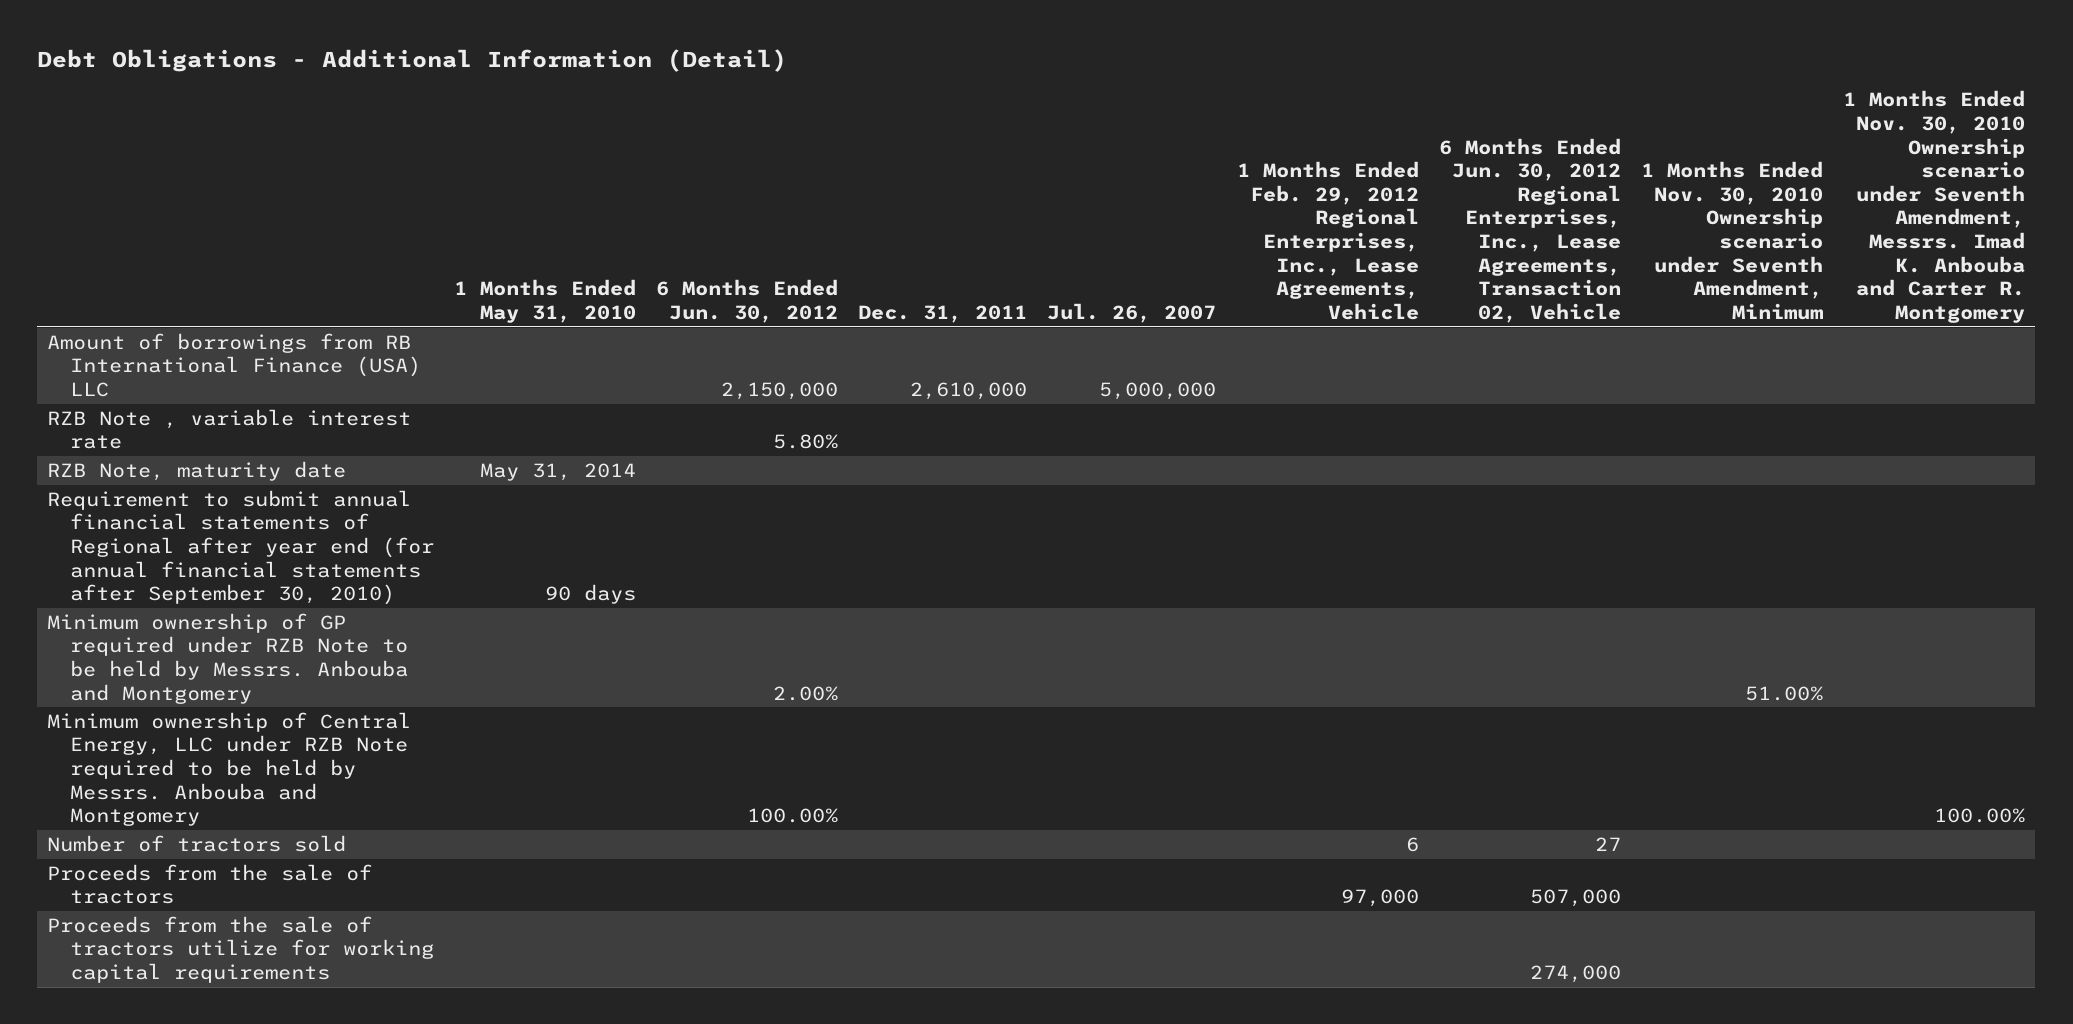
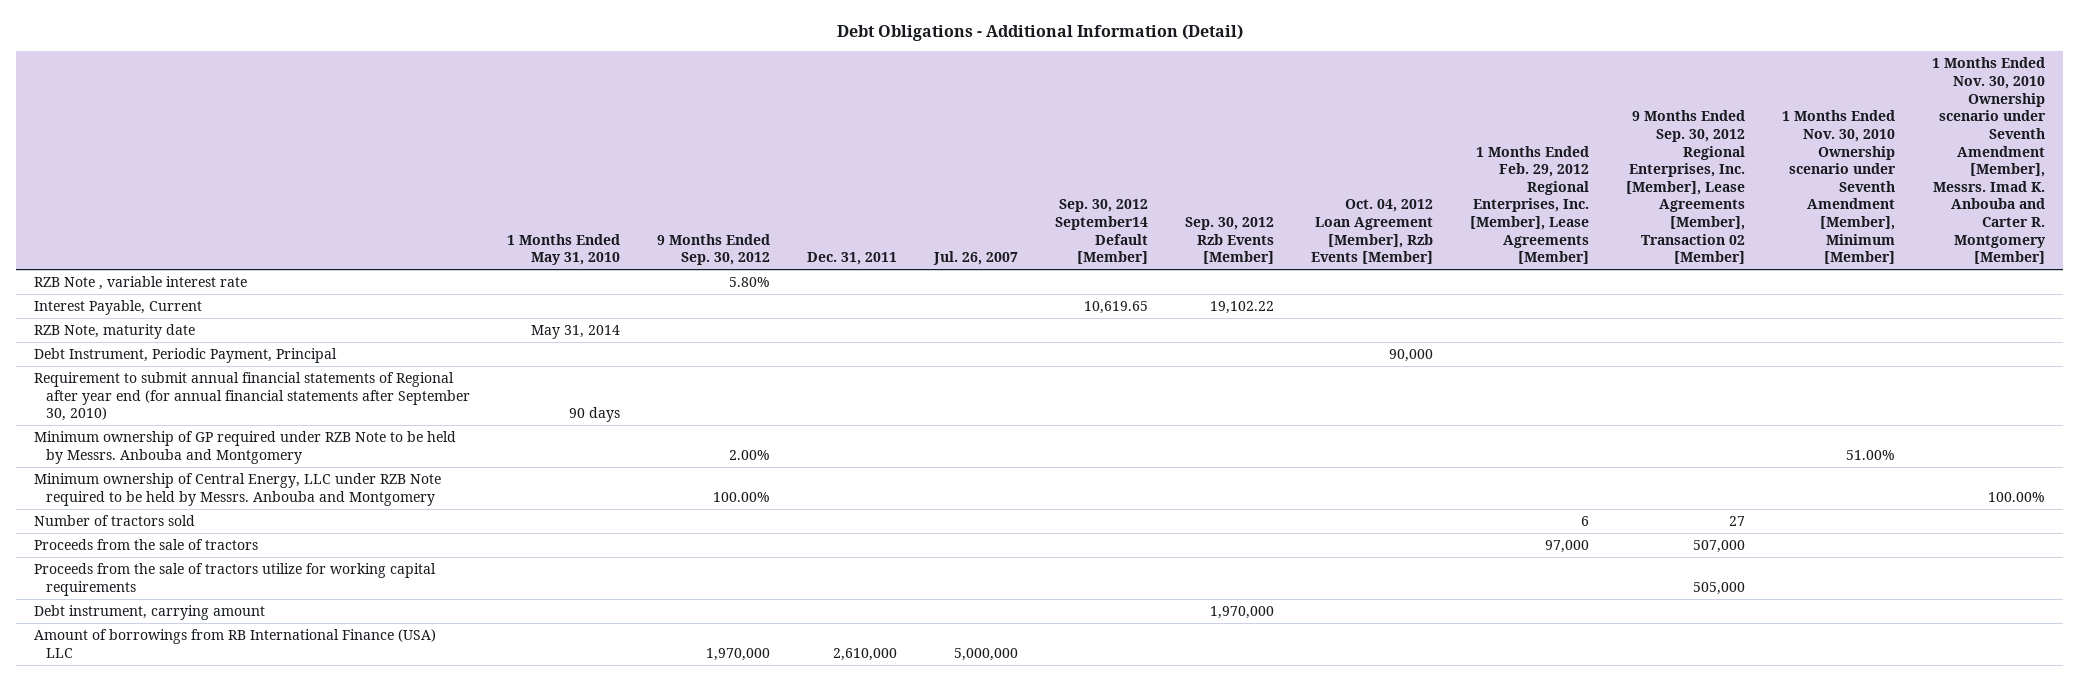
- | 1 Months Ended May 31, 2010 | 6 Months Ended Jun. 30, 2012 | Dec. 31, 2011 | Jul. 26, 2007 | 1 Months Ended Feb. 29, 2012 Regional Enterprises, Inc., Lease Agreements, Vehicle | 6 Months Ended Jun. 30, 2012 Regional Enterprises, Inc., Lease Agreements, Transaction 02, Vehicle | 1 Months Ended Nov. 30, 2010 Ownership scenario under Seventh Amendment, Minimum | 1 Months Ended Nov. 30, 2010 Ownership scenario under Seventh Amendment, Messrs. Imad K. Anbouba and Carter R. Montgomery
+ | 1 Months Ended May 31, 2010 | 9 Months Ended Sep. 30, 2012 | Dec. 31, 2011 | Jul. 26, 2007 | Sep. 30, 2012 September14 Default [Member] | Sep. 30, 2012 Rzb Events [Member] | Oct. 04, 2012 Loan Agreement [Member], Rzb Events [Member] | 1 Months Ended Feb. 29, 2012 Regional Enterprises, Inc. [Member], Lease Agreements [Member] | 9 Months Ended Sep. 30, 2012 Regional Enterprises, Inc. [Member], Lease Agreements [Member], Transaction 02 [Member] | 1 Months Ended Nov. 30, 2010 Ownership scenario under Seventh Amendment [Member], Minimum [Member] | 1 Months Ended Nov. 30, 2010 Ownership scenario under Seventh Amendment [Member], Messrs. Imad K. Anbouba and Carter R. Montgomery [Member]
+ Interest Payable, Current | | | | | 10,619.65 | 19,102.22 | | | | |
+ Debt Instrument, Periodic Payment, Principal | | | | | | | 90,000 | | | |
+ Debt instrument, carrying amount | | | | | | 1,970,000 | | | | |
moved down: Amount of borrowings from RB International Finance (USA) LLC | | 1,970,000 | 2,610,000 | 5,000,000 | | | | | | |

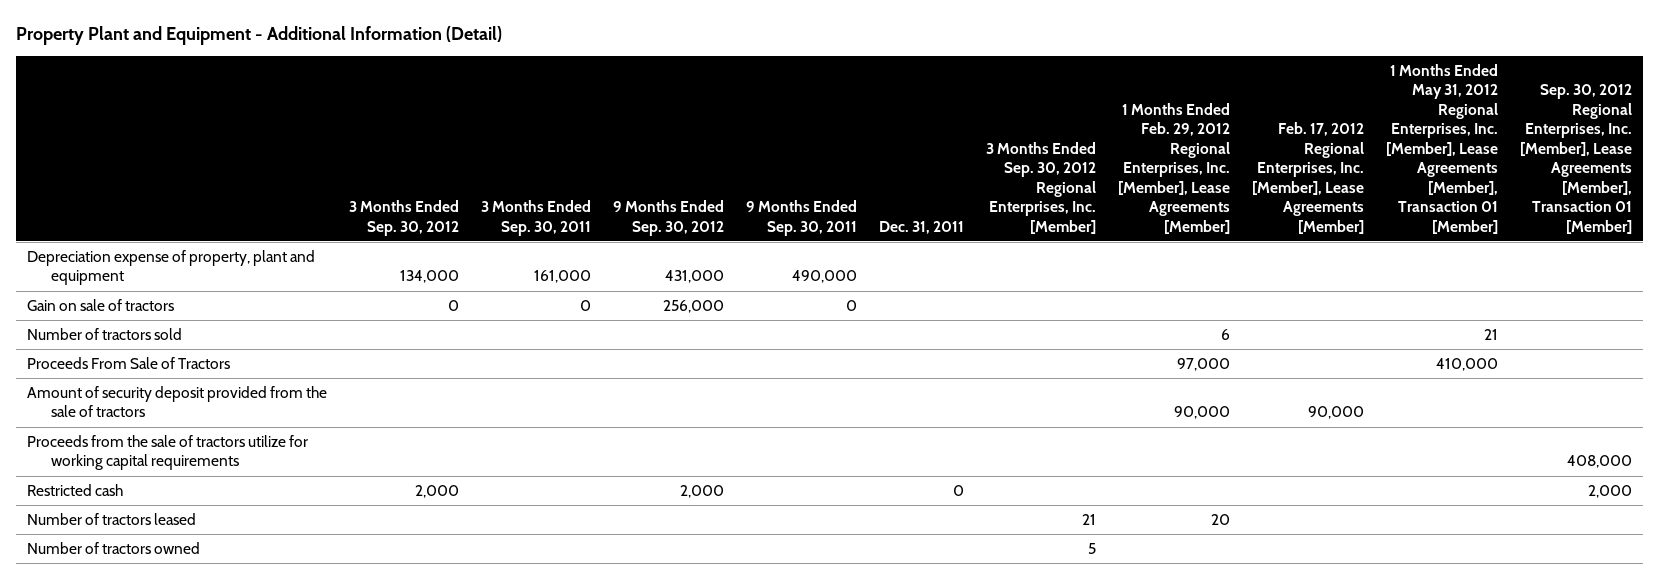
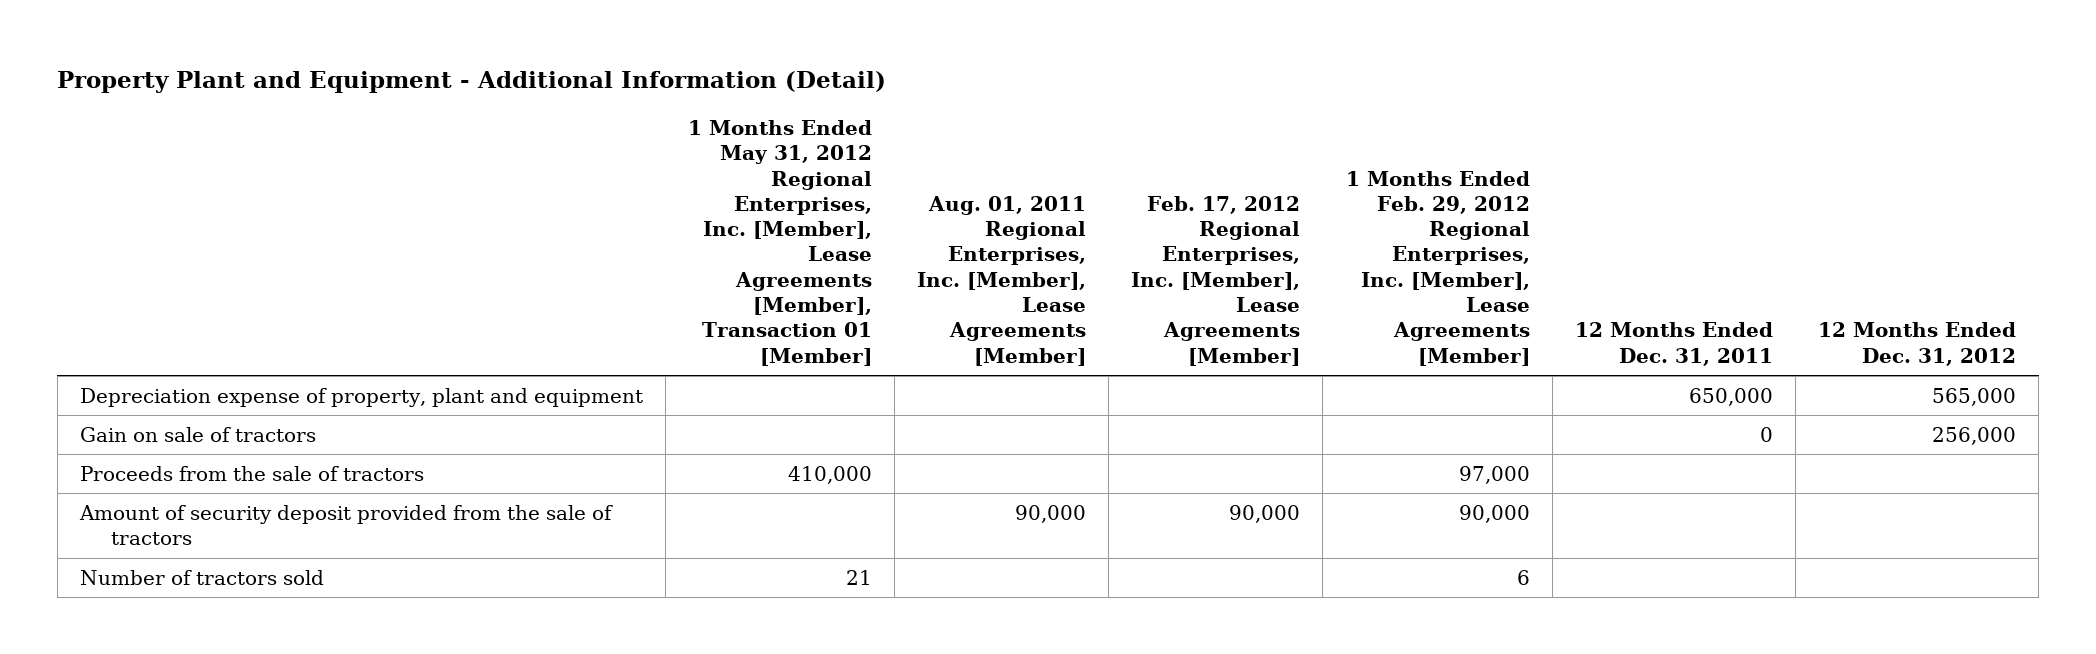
- | 3 Months Ended Sep. 30, 2012 | 3 Months Ended Sep. 30, 2011 | 9 Months Ended Sep. 30, 2012 | 9 Months Ended Sep. 30, 2011 | Dec. 31, 2011 | 3 Months Ended Sep. 30, 2012 Regional Enterprises, Inc. [Member] | 1 Months Ended Feb. 29, 2012 Regional Enterprises, Inc. [Member], Lease Agreements [Member] | Feb. 17, 2012 Regional Enterprises, Inc. [Member], Lease Agreements [Member] | 1 Months Ended May 31, 2012 Regional Enterprises, Inc. [Member], Lease Agreements [Member], Transaction 01 [Member] | Sep. 30, 2012 Regional Enterprises, Inc. [Member], Lease Agreements [Member], Transaction 01 [Member]
+ | 1 Months Ended May 31, 2012 Regional Enterprises, Inc. [Member], Lease Agreements [Member], Transaction 01 [Member] | Aug. 01, 2011 Regional Enterprises, Inc. [Member], Lease Agreements [Member] | Feb. 17, 2012 Regional Enterprises, Inc. [Member], Lease Agreements [Member] | 1 Months Ended Feb. 29, 2012 Regional Enterprises, Inc. [Member], Lease Agreements [Member] | 12 Months Ended Dec. 31, 2011 | 12 Months Ended Dec. 31, 2012
- Proceeds From Sale of Tractors | | | | | | | 97,000 | | 410,000 |
+ Proceeds from the sale of tractors | 410,000 | | | 97,000 | |
- Proceeds from the sale of tractors utilize for working capital requirements | | | | | | | | | | 408,000
- Restricted cash | 2,000 | | 2,000 | | 0 | | | | | 2,000
- Number of tractors leased | | | | | | 21 | 20 | | |
- Number of tractors owned | | | | | | 5 | | | |
moved down: Number of tractors sold | 21 | | | 6 | |

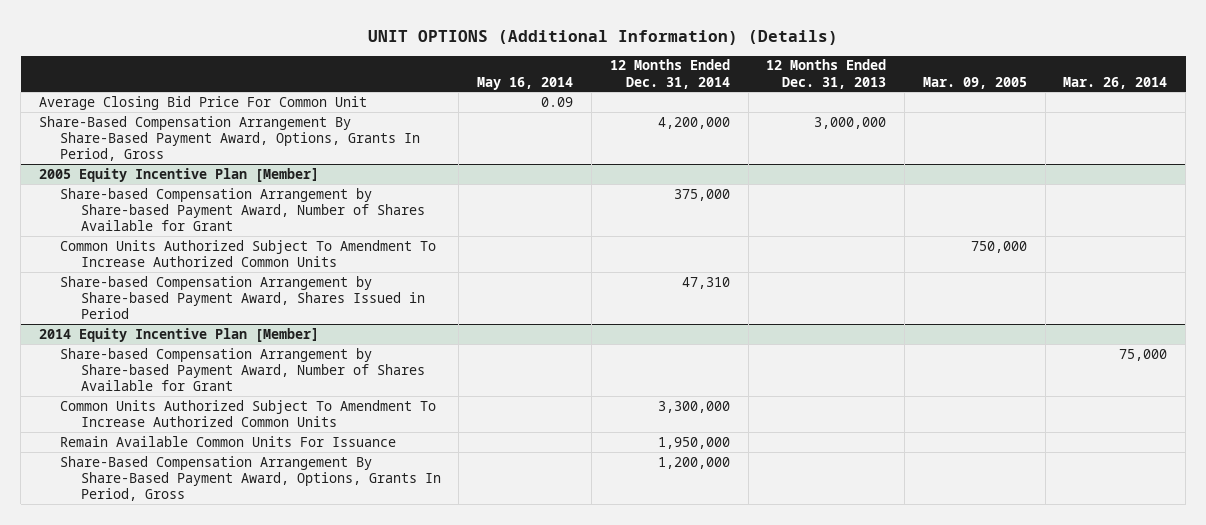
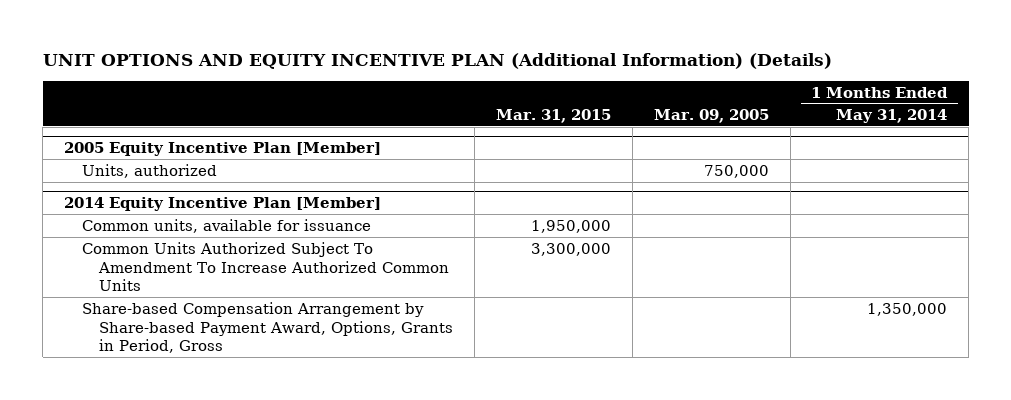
- UNIT OPTIONS (Additional Information) (Details)
+ UNIT OPTIONS AND EQUITY INCENTIVE PLAN (Additional Information) (Details)
- | May 16, 2014 | 12 Months Ended Dec. 31, 2014 | 12 Months Ended Dec. 31, 2013 | Mar. 09, 2005 | Mar. 26, 2014
+ | Mar. 31, 2015 | Mar. 09, 2005 | 1 Months Ended May 31, 2014
- Average Closing Bid Price For Common Unit | 0.09 | | | |
- Share-Based Compensation Arrangement By Share-Based Payment Award, Options, Grants In Period, Gross | | 4,200,000 | 3,000,000 | |
@ 2005 Equity Incentive Plan [Member]
- Share-based Compensation Arrangement by Share-based Payment Award, Number of Shares Available for Grant | | 375,000 | | |
- Common Units Authorized Subject To Amendment To Increase Authorized Common Units | | | | 750,000 |
- Share-based Compensation Arrangement by Share-based Payment Award, Shares Issued in Period | | 47,310 | | |
+ Units, authorized | | 750,000 |
@ 2014 Equity Incentive Plan [Member]
- Share-based Compensation Arrangement by Share-based Payment Award, Number of Shares Available for Grant | | | | | 75,000
+ Common units, available for issuance | 1,950,000 | |
- Remain Available Common Units For Issuance | | 1,950,000 | | |
- Share-Based Compensation Arrangement By Share-Based Payment Award, Options, Grants In Period, Gross | | 1,200,000 | | |
+ Share-based Compensation Arrangement by Share-based Payment Award, Options, Grants in Period, Gross | | | 1,350,000

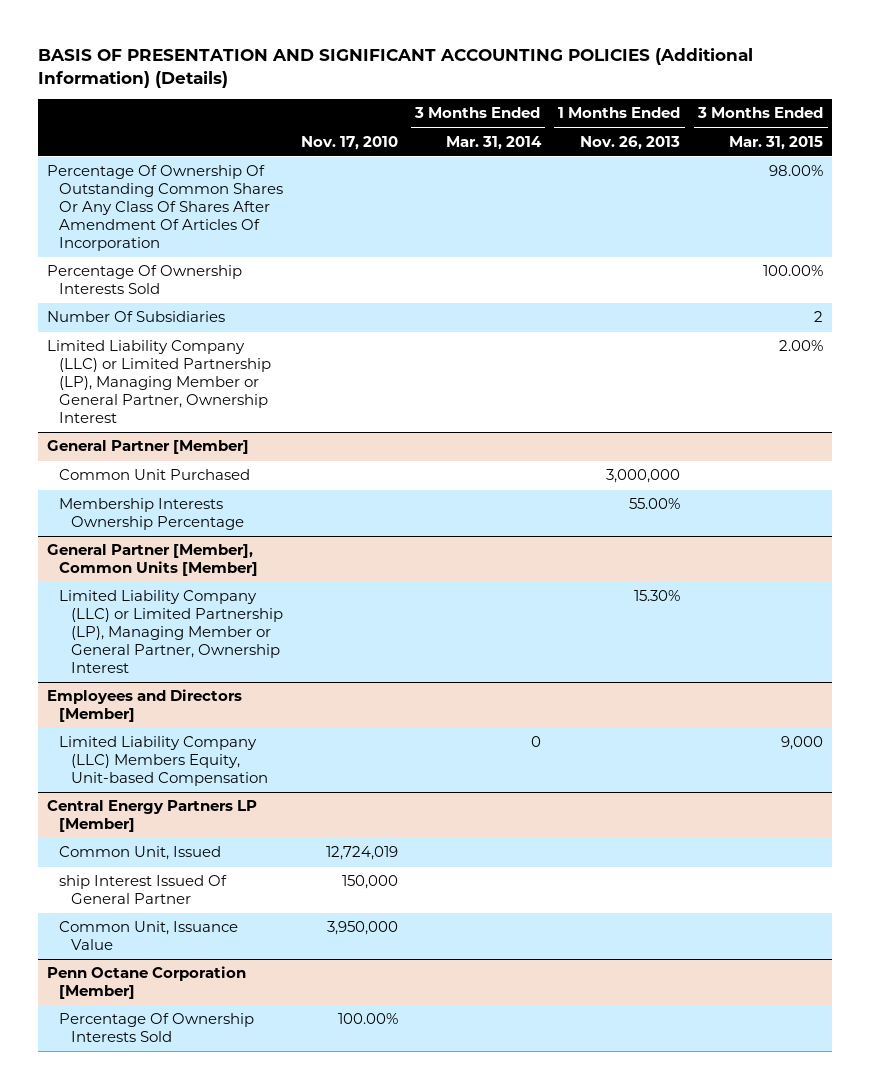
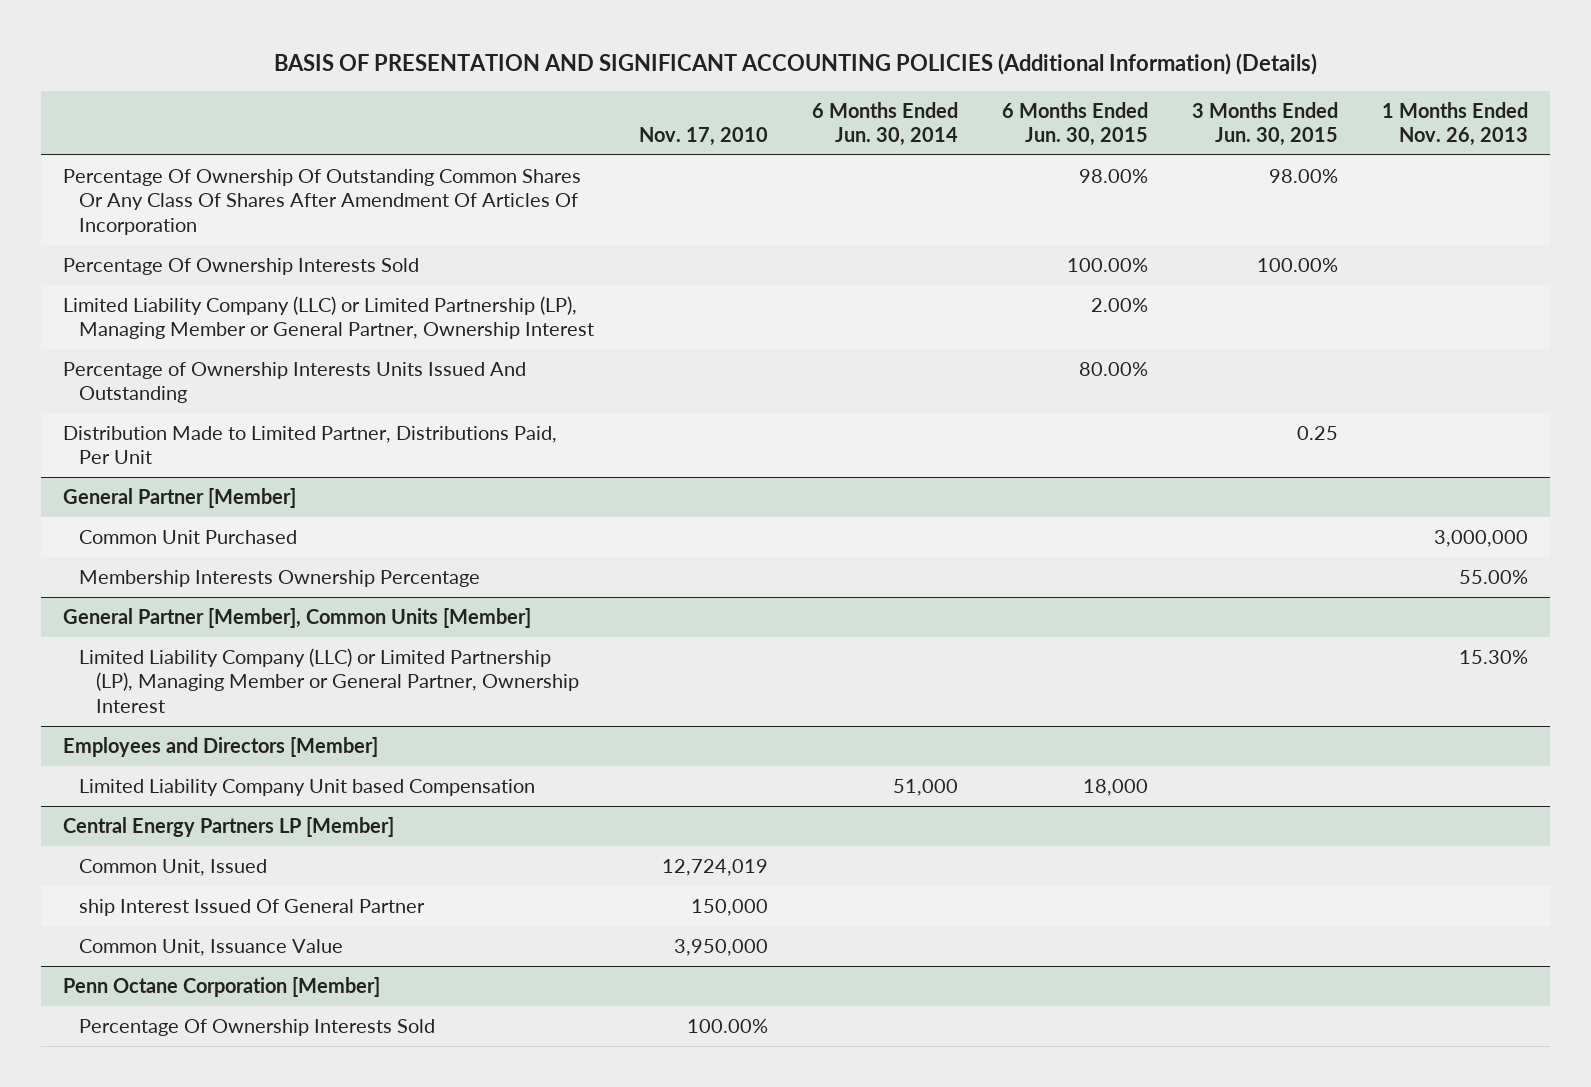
- | Nov. 17, 2010 | 3 Months Ended Mar. 31, 2014 | 1 Months Ended Nov. 26, 2013 | 3 Months Ended Mar. 31, 2015
+ | Nov. 17, 2010 | 6 Months Ended Jun. 30, 2014 | 6 Months Ended Jun. 30, 2015 | 3 Months Ended Jun. 30, 2015 | 1 Months Ended Nov. 26, 2013
- Number Of Subsidiaries | | | | 2
+ Percentage of Ownership Interests Units Issued And Outstanding | | | 80.00% | |
+ Distribution Made to Limited Partner, Distributions Paid, Per Unit | | | | 0.25 |
@ Employees and Directors [Member]
- Limited Liability Company (LLC) Members Equity, Unit-based Compensation | | 0 | | 9,000
+ Limited Liability Company Unit based Compensation | | 51,000 | 18,000 | |

